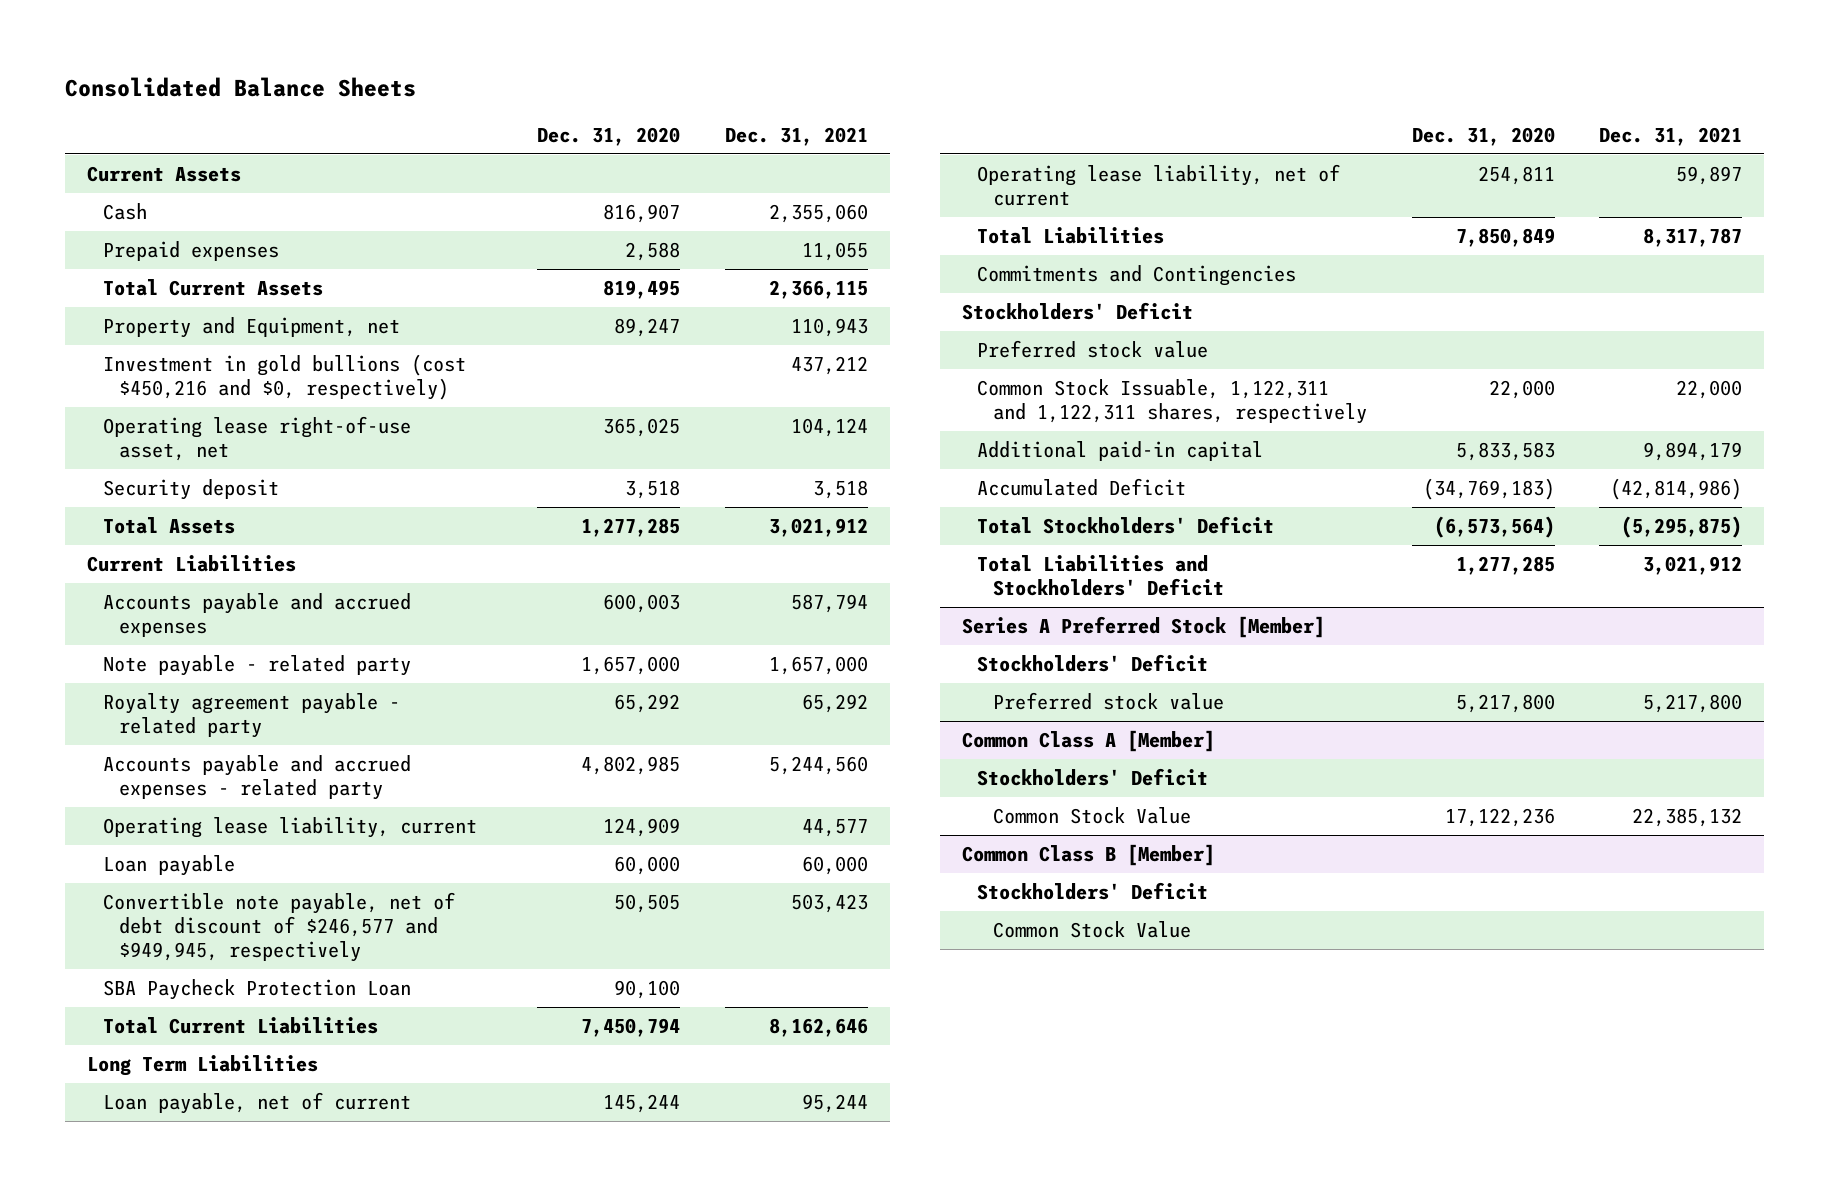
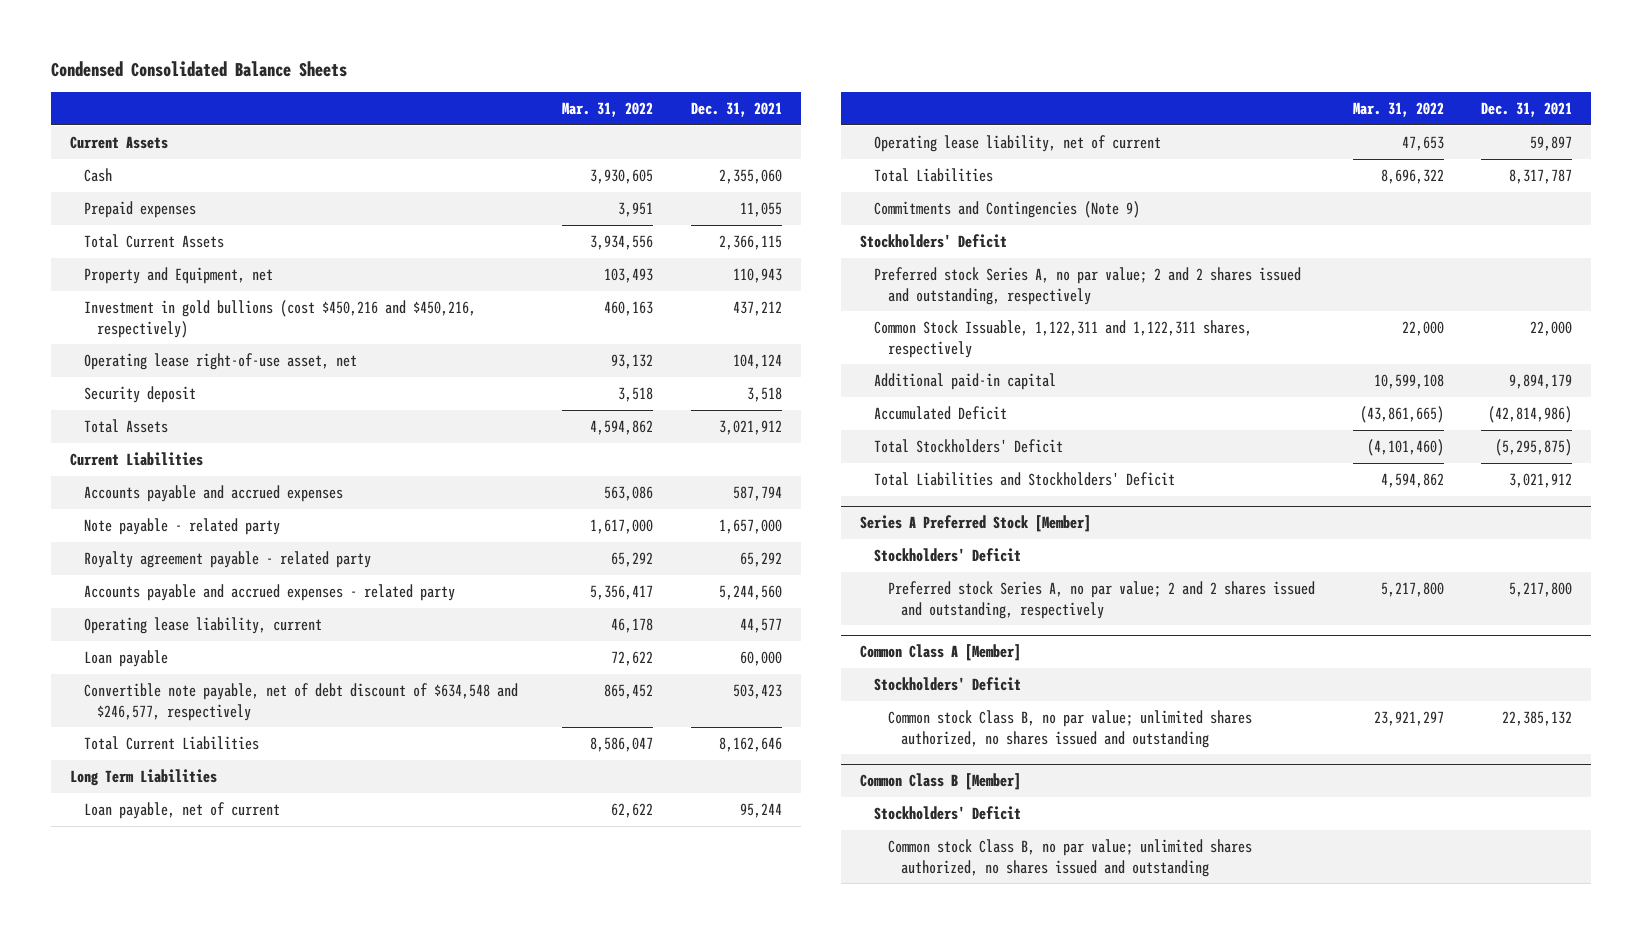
- Consolidated Balance Sheets
+ Condensed Consolidated Balance Sheets
- | Dec. 31, 2020 | Dec. 31, 2021
+ | Mar. 31, 2022 | Dec. 31, 2021
- Investment in gold bullions (cost $450,216 and $0, respectively) | | 437,212
+ Investment in gold bullions (cost $450,216 and $450,216, respectively) | 460,163 | 437,212
- Convertible note payable, net of debt discount of $246,577 and $949,945, respectively | 50,505 | 503,423
- SBA Paycheck Protection Loan | 90,100 |
+ Convertible note payable, net of debt discount of $634,548 and $246,577, respectively | 865,452 | 503,423
- Commitments and Contingencies
+ Commitments and Contingencies (Note 9)
- Preferred stock value
+ Preferred stock Series A, no par value; 2 and 2 shares issued and outstanding, respectively
@ Series A Preferred Stock [Member]
- Preferred stock value | 5,217,800 | 5,217,800
+ Preferred stock Series A, no par value; 2 and 2 shares issued and outstanding, respectively | 5,217,800 | 5,217,800
@ Common Class A [Member]
- Common Stock Value | 17,122,236 | 22,385,132
+ Common stock Class B, no par value; unlimited shares authorized, no shares issued and outstanding | 23,921,297 | 22,385,132
@ Common Class B [Member]
- Common Stock Value
+ Common stock Class B, no par value; unlimited shares authorized, no shares issued and outstanding

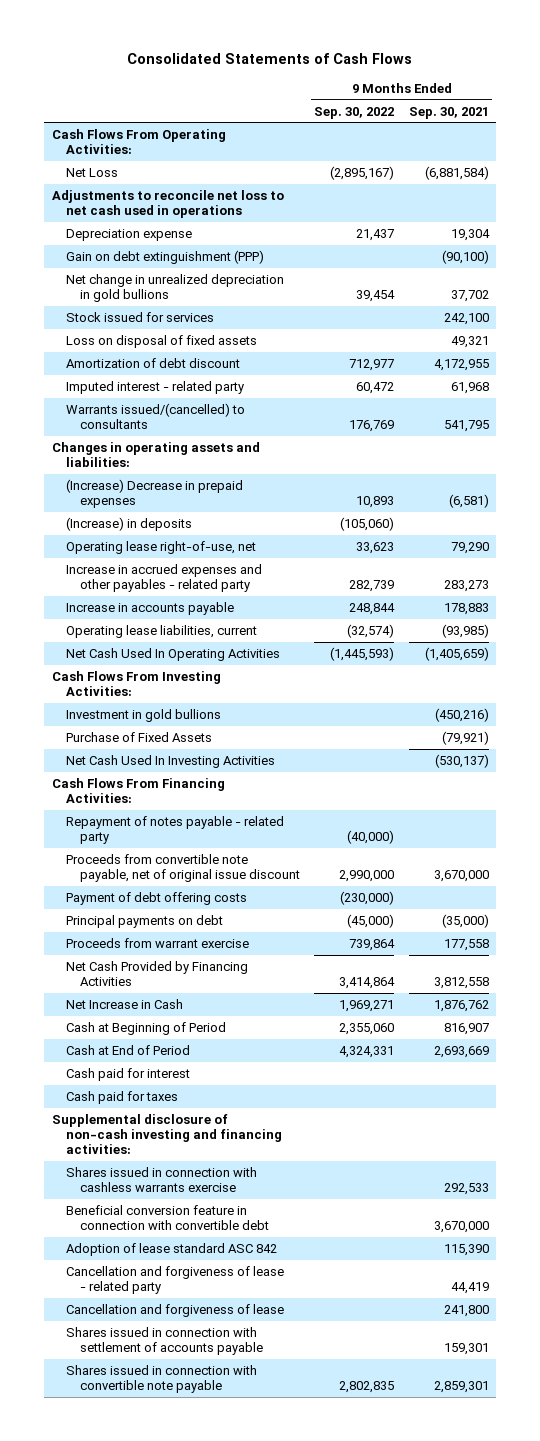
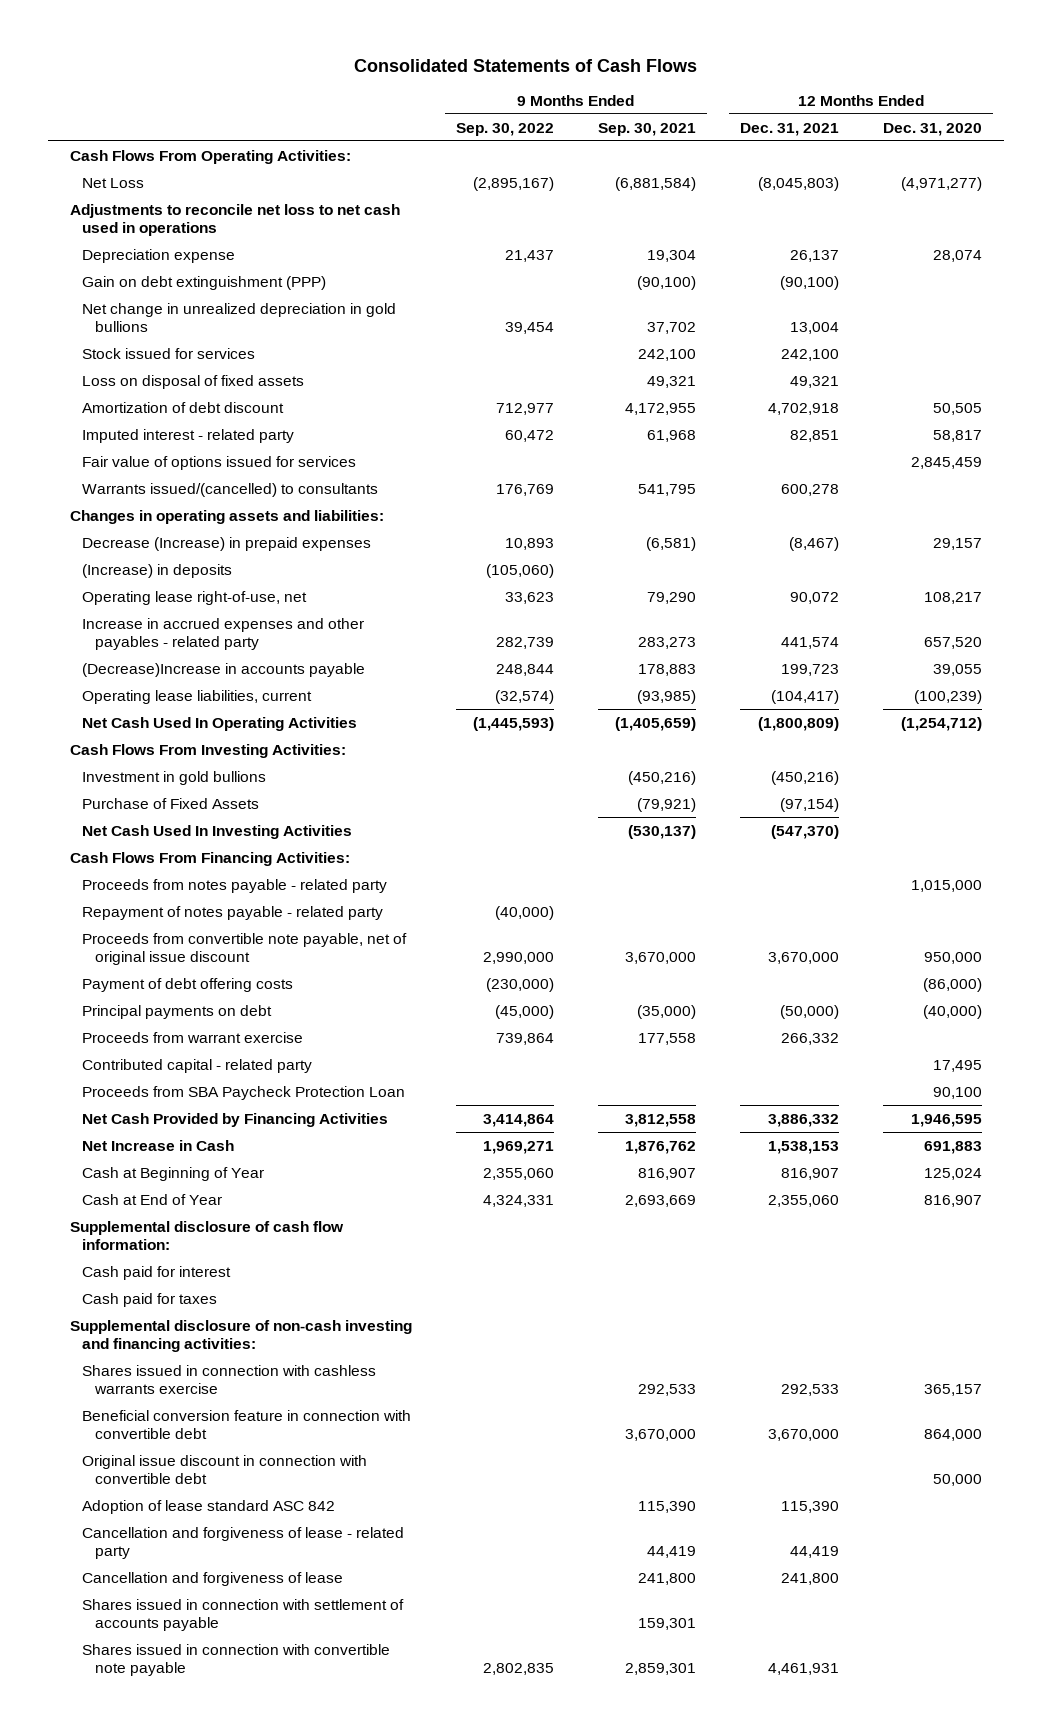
- | 9 Months Ended Sep. 30, 2022 | 9 Months Ended Sep. 30, 2021
+ | 9 Months Ended Sep. 30, 2022 | 9 Months Ended Sep. 30, 2021 | 12 Months Ended Dec. 31, 2021 | 12 Months Ended Dec. 31, 2020
+ Fair value of options issued for services | | | | 2,845,459
- (Increase) Decrease in prepaid expenses | 10,893 | (6,581)
+ Decrease (Increase) in prepaid expenses | 10,893 | (6,581) | (8,467) | 29,157
- Increase in accounts payable | 248,844 | 178,883
+ (Decrease)Increase in accounts payable | 248,844 | 178,883 | 199,723 | 39,055
+ Proceeds from notes payable - related party | | | | 1,015,000
+ Contributed capital - related party | | | | 17,495
+ Proceeds from SBA Paycheck Protection Loan | | | | 90,100
- Cash at Beginning of Period | 2,355,060 | 816,907
- Cash at End of Period | 4,324,331 | 2,693,669
+ Cash at Beginning of Year | 2,355,060 | 816,907 | 816,907 | 125,024
+ Cash at End of Year | 4,324,331 | 2,693,669 | 2,355,060 | 816,907
+ Supplemental disclosure of cash flow information:
+ Original issue discount in connection with convertible debt | | | | 50,000

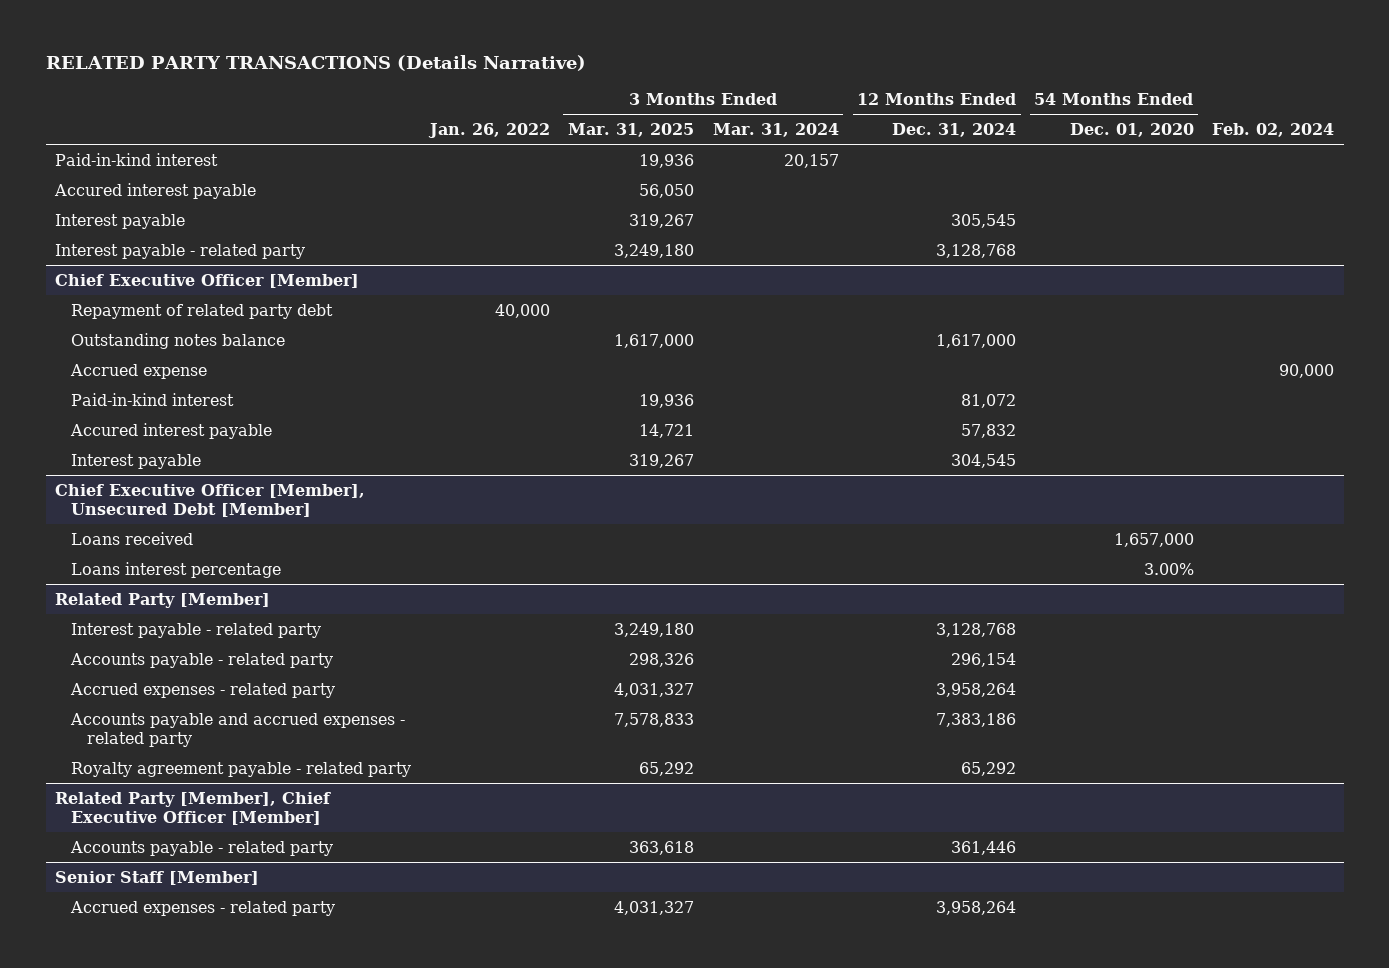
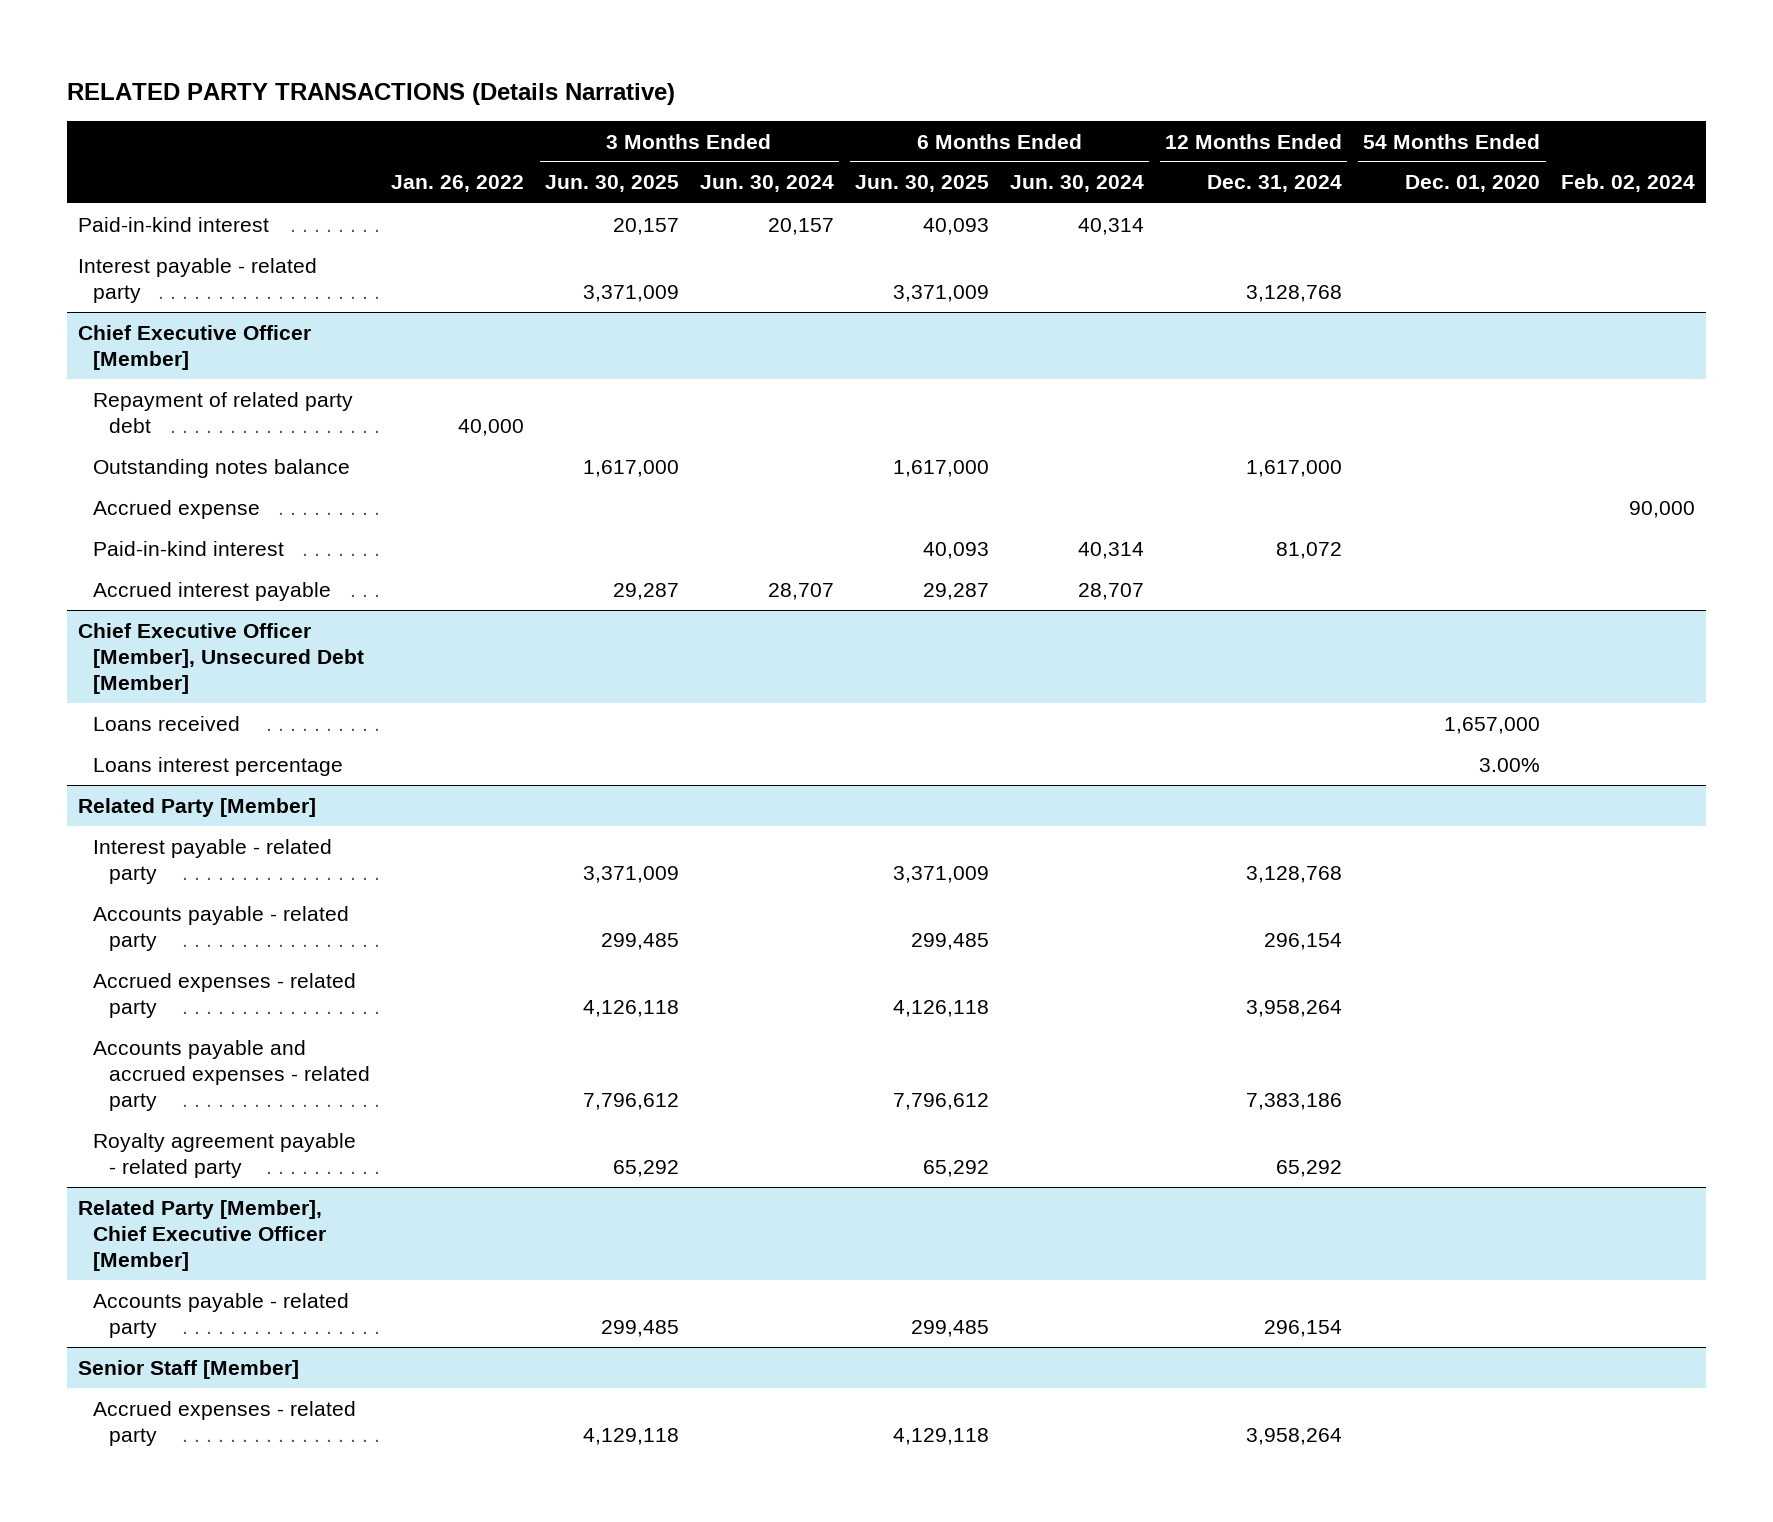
- | Jan. 26, 2022 | 3 Months Ended Mar. 31, 2025 | 3 Months Ended Mar. 31, 2024 | 12 Months Ended Dec. 31, 2024 | 54 Months Ended Dec. 01, 2020 | Feb. 02, 2024
+ | Jan. 26, 2022 | 3 Months Ended Jun. 30, 2025 | 3 Months Ended Jun. 30, 2024 | 6 Months Ended Jun. 30, 2025 | 6 Months Ended Jun. 30, 2024 | 12 Months Ended Dec. 31, 2024 | 54 Months Ended Dec. 01, 2020 | Feb. 02, 2024
- Accured interest payable | | 56,050 | | | |
- Interest payable | | 319,267 | | 305,545 | |
@ Chief Executive Officer [Member]
- Accured interest payable | | 14,721 | | 57,832 | |
- Interest payable | | 319,267 | | 304,545 | |
+ Accrued interest payable | | 29,287 | 28,707 | 29,287 | 28,707 | | |
@ Related Party [Member], Chief Executive Officer [Member]
- Accounts payable - related party | | 363,618 | | 361,446 | |
+ Accounts payable - related party | | 299,485 | | 299,485 | | 296,154 | |

